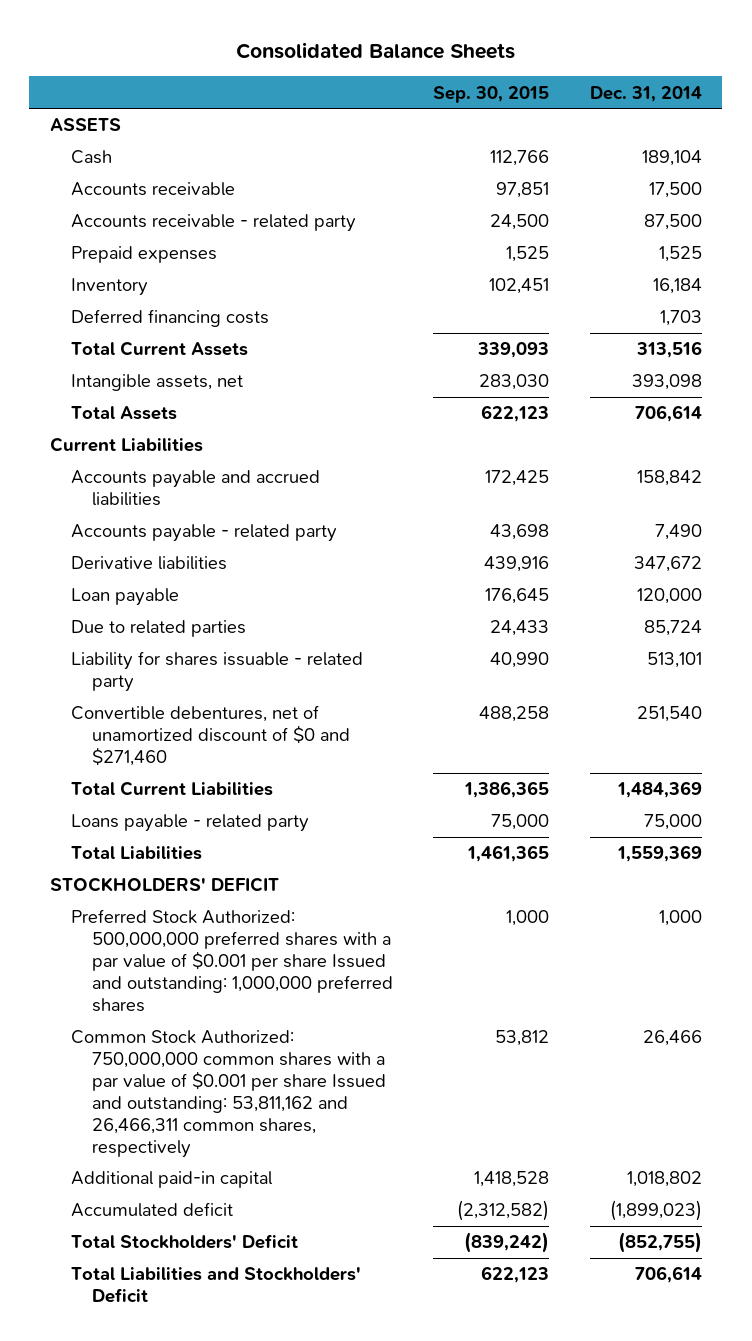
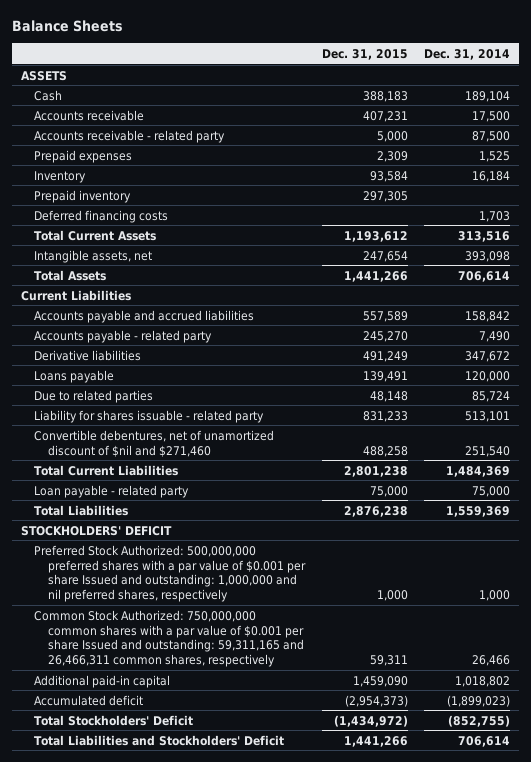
- Consolidated Balance Sheets
+ Balance Sheets
- | Sep. 30, 2015 | Dec. 31, 2014
+ | Dec. 31, 2015 | Dec. 31, 2014
+ Prepaid inventory | 297,305 |
- Loan payable | 176,645 | 120,000
+ Loans payable | 139,491 | 120,000
- Convertible debentures, net of unamortized discount of $0 and $271,460 | 488,258 | 251,540
+ Convertible debentures, net of unamortized discount of $nil and $271,460 | 488,258 | 251,540
- Loans payable - related party | 75,000 | 75,000
+ Loan payable - related party | 75,000 | 75,000
- Preferred Stock Authorized: 500,000,000 preferred shares with a par value of $0.001 per share Issued and outstanding: 1,000,000 preferred shares | 1,000 | 1,000
- Common Stock Authorized: 750,000,000 common shares with a par value of $0.001 per share Issued and outstanding: 53,811,162 and 26,466,311 common shares, respectively | 53,812 | 26,466
+ Preferred Stock Authorized: 500,000,000 preferred shares with a par value of $0.001 per share Issued and outstanding: 1,000,000 and nil preferred shares, respectively | 1,000 | 1,000
+ Common Stock Authorized: 750,000,000 common shares with a par value of $0.001 per share Issued and outstanding: 59,311,165 and 26,466,311 common shares, respectively | 59,311 | 26,466

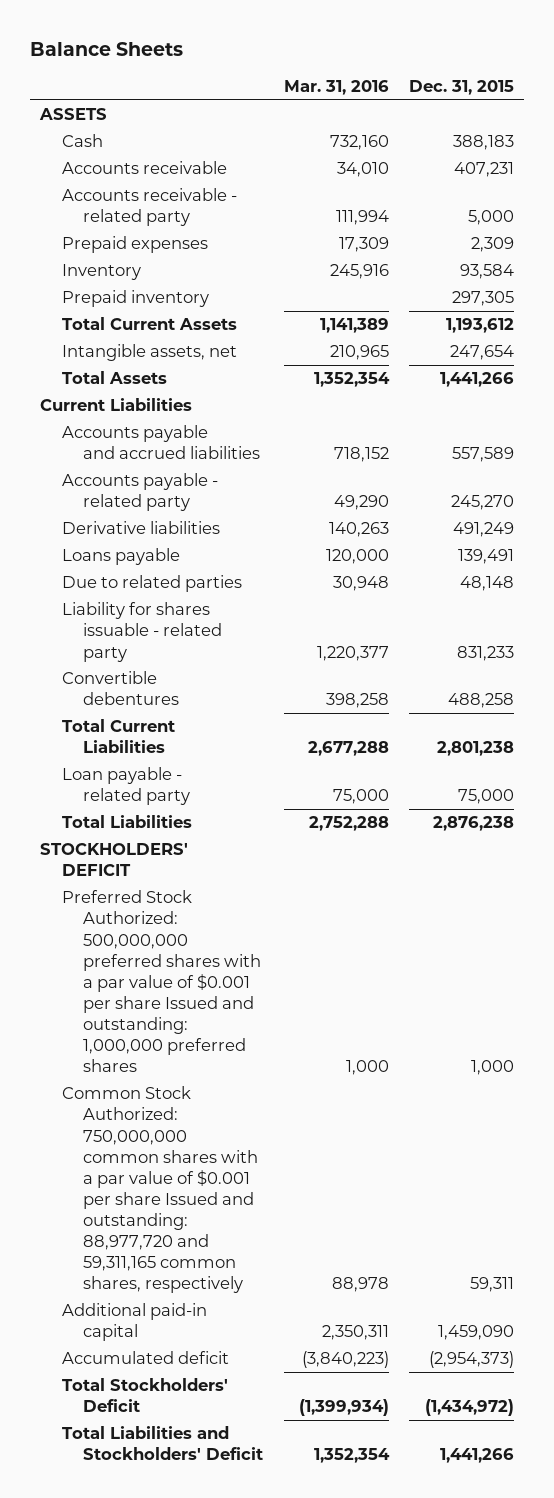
- | Dec. 31, 2015 | Dec. 31, 2014
+ | Mar. 31, 2016 | Dec. 31, 2015
- Deferred financing costs | | 1,703
- Convertible debentures, net of unamortized discount of $nil and $271,460 | 488,258 | 251,540
+ Convertible debentures | 398,258 | 488,258
- Preferred Stock Authorized: 500,000,000 preferred shares with a par value of $0.001 per share Issued and outstanding: 1,000,000 and nil preferred shares, respectively | 1,000 | 1,000
- Common Stock Authorized: 750,000,000 common shares with a par value of $0.001 per share Issued and outstanding: 59,311,165 and 26,466,311 common shares, respectively | 59,311 | 26,466
+ Preferred Stock Authorized: 500,000,000 preferred shares with a par value of $0.001 per share Issued and outstanding: 1,000,000 preferred shares | 1,000 | 1,000
+ Common Stock Authorized: 750,000,000 common shares with a par value of $0.001 per share Issued and outstanding: 88,977,720 and 59,311,165 common shares, respectively | 88,978 | 59,311

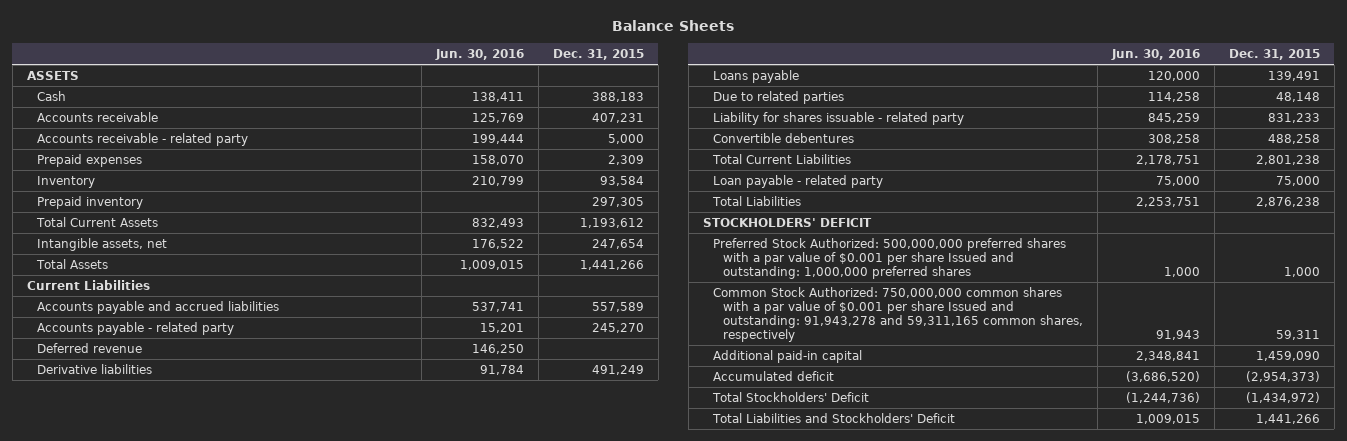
- | Mar. 31, 2016 | Dec. 31, 2015
+ | Jun. 30, 2016 | Dec. 31, 2015
+ Deferred revenue | 146,250 |
- Common Stock Authorized: 750,000,000 common shares with a par value of $0.001 per share Issued and outstanding: 88,977,720 and 59,311,165 common shares, respectively | 88,978 | 59,311
+ Common Stock Authorized: 750,000,000 common shares with a par value of $0.001 per share Issued and outstanding: 91,943,278 and 59,311,165 common shares, respectively | 91,943 | 59,311

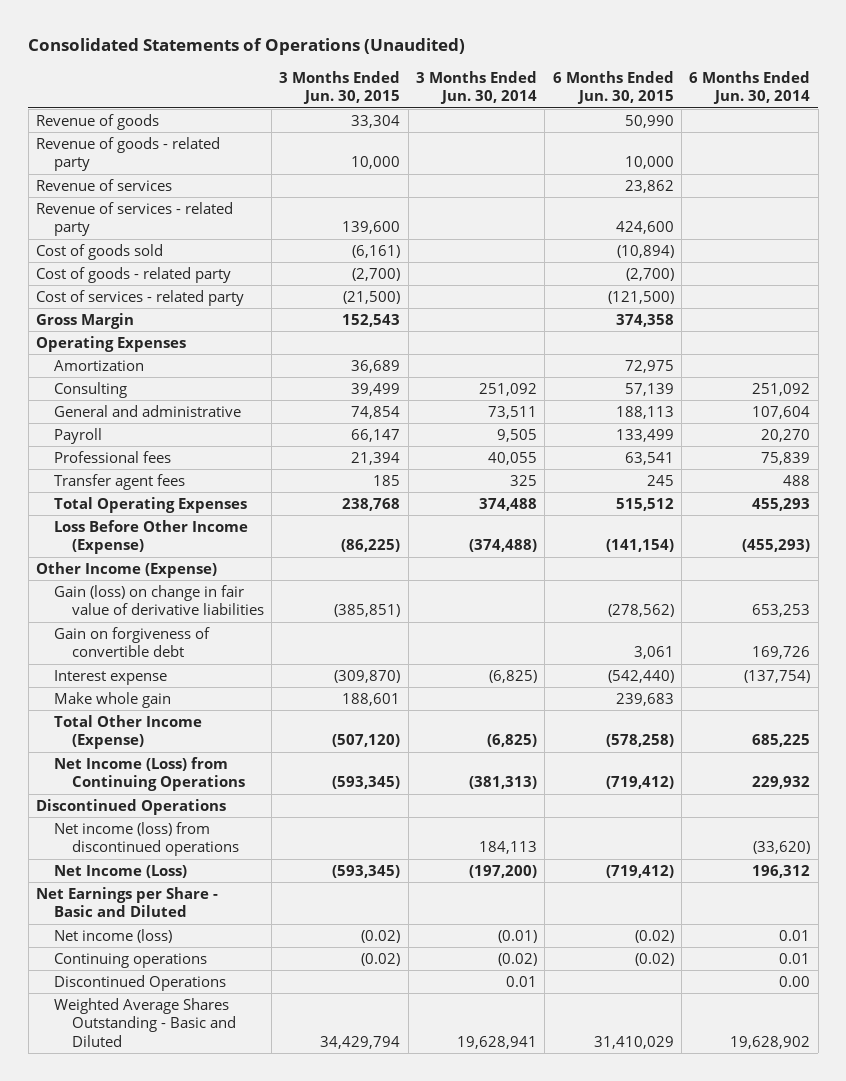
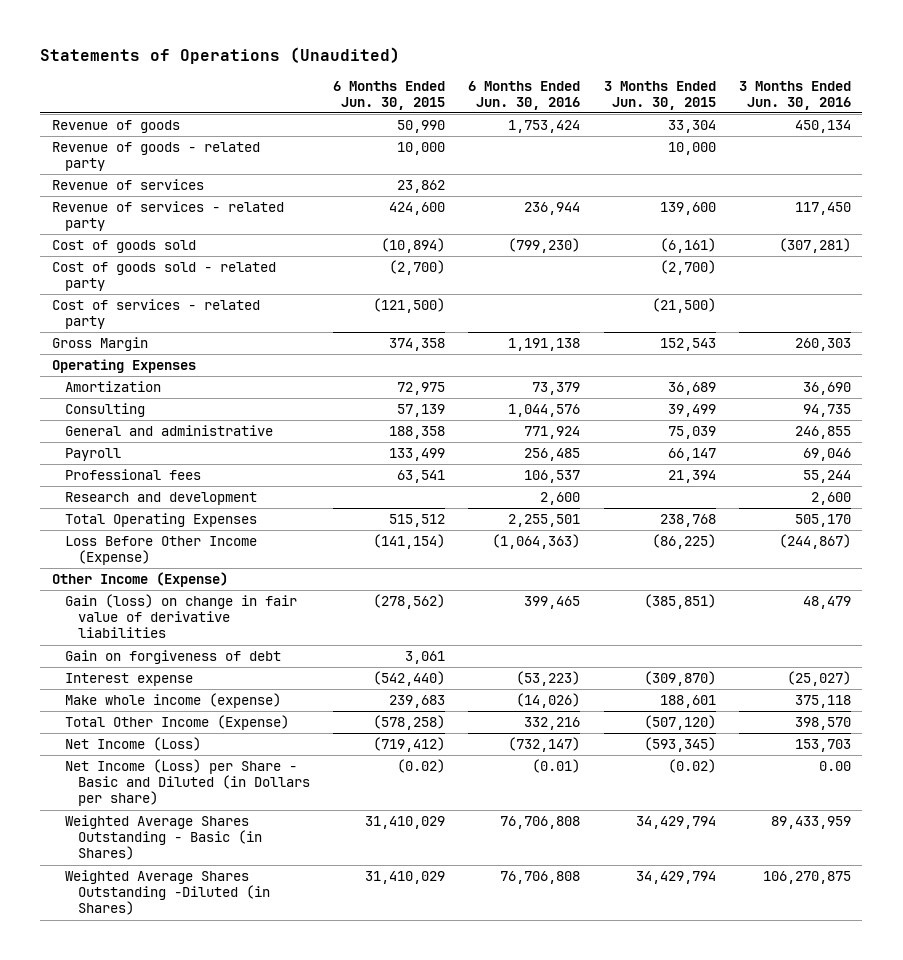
- Consolidated Statements of Operations (Unaudited)
+ Statements of Operations (Unaudited)
- | 3 Months Ended Jun. 30, 2015 | 3 Months Ended Jun. 30, 2014 | 6 Months Ended Jun. 30, 2015 | 6 Months Ended Jun. 30, 2014
+ | 6 Months Ended Jun. 30, 2015 | 6 Months Ended Jun. 30, 2016 | 3 Months Ended Jun. 30, 2015 | 3 Months Ended Jun. 30, 2016
- Cost of goods - related party | (2,700) | | (2,700) |
+ Cost of goods sold - related party | (2,700) | | (2,700) |
- General and administrative | 74,854 | 73,511 | 188,113 | 107,604
+ General and administrative | 188,358 | 771,924 | 75,039 | 246,855
- Transfer agent fees | 185 | 325 | 245 | 488
+ Research and development | | 2,600 | | 2,600
- Gain on forgiveness of convertible debt | | | 3,061 | 169,726
+ Gain on forgiveness of debt | 3,061 | | |
- Make whole gain | 188,601 | | 239,683 |
+ Make whole income (expense) | 239,683 | (14,026) | 188,601 | 375,118
- Net Income (Loss) from Continuing Operations | (593,345) | (381,313) | (719,412) | 229,932
- Discontinued Operations
- Net income (loss) from discontinued operations | | 184,113 | | (33,620)
- Net Earnings per Share - Basic and Diluted
- Net income (loss) | (0.02) | (0.01) | (0.02) | 0.01
- Continuing operations | (0.02) | (0.02) | (0.02) | 0.01
- Discontinued Operations | | 0.01 | | 0.00
- Weighted Average Shares Outstanding - Basic and Diluted | 34,429,794 | 19,628,941 | 31,410,029 | 19,628,902
+ Net Income (Loss) per Share - Basic and Diluted (in Dollars per share) | (0.02) | (0.01) | (0.02) | 0.00
+ Weighted Average Shares Outstanding - Basic (in Shares) | 31,410,029 | 76,706,808 | 34,429,794 | 89,433,959
+ Weighted Average Shares Outstanding -Diluted (in Shares) | 31,410,029 | 76,706,808 | 34,429,794 | 106,270,875

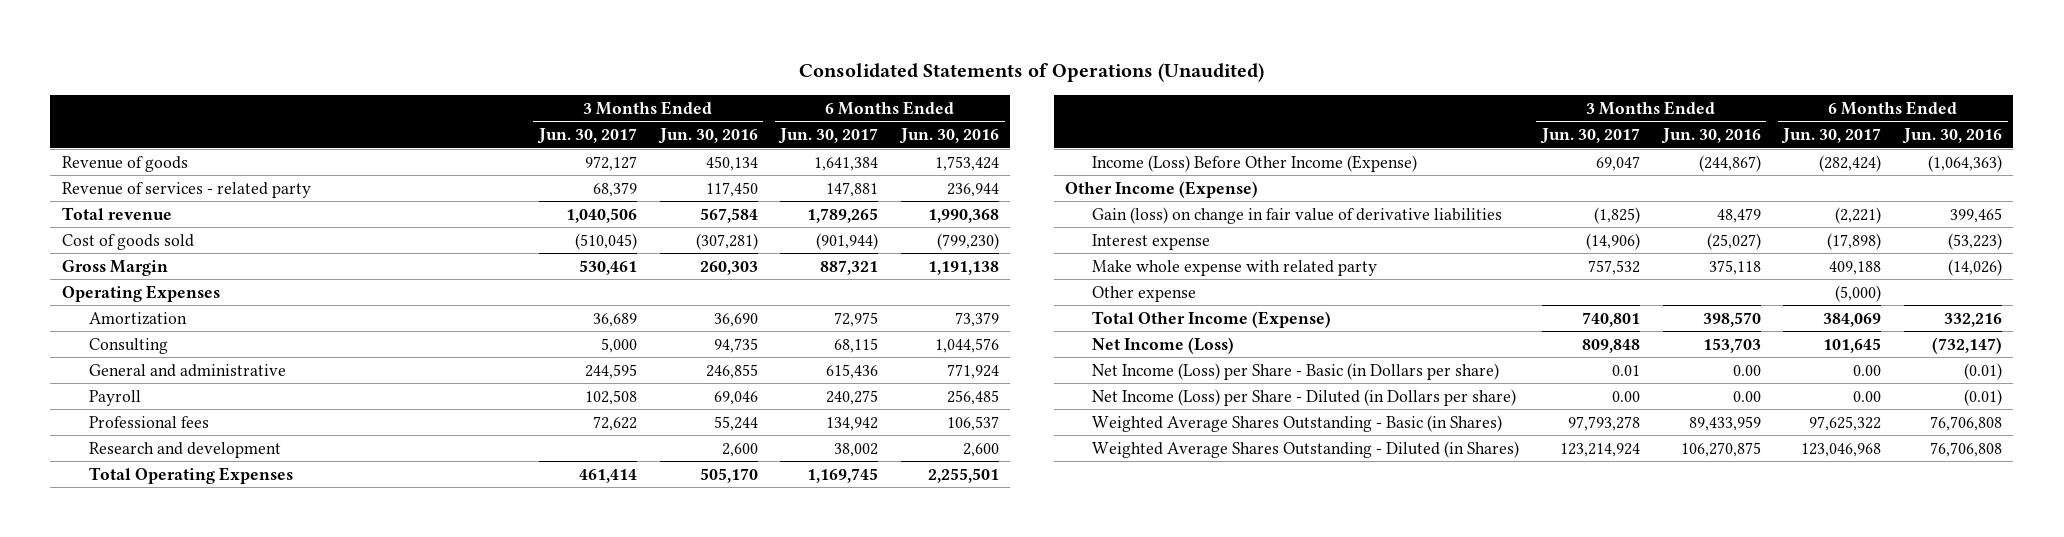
- Statements of Operations (Unaudited)
+ Consolidated Statements of Operations (Unaudited)
- | 6 Months Ended Jun. 30, 2015 | 6 Months Ended Jun. 30, 2016 | 3 Months Ended Jun. 30, 2015 | 3 Months Ended Jun. 30, 2016
+ | 3 Months Ended Jun. 30, 2017 | 3 Months Ended Jun. 30, 2016 | 6 Months Ended Jun. 30, 2017 | 6 Months Ended Jun. 30, 2016
- Revenue of goods - related party | 10,000 | | 10,000 |
- Revenue of services | 23,862 | | |
+ Total revenue | 1,040,506 | 567,584 | 1,789,265 | 1,990,368
- Cost of goods sold - related party | (2,700) | | (2,700) |
- Cost of services - related party | (121,500) | | (21,500) |
- Loss Before Other Income (Expense) | (141,154) | (1,064,363) | (86,225) | (244,867)
+ Income (Loss) Before Other Income (Expense) | 69,047 | (244,867) | (282,424) | (1,064,363)
- Gain on forgiveness of debt | 3,061 | | |
- Make whole income (expense) | 239,683 | (14,026) | 188,601 | 375,118
+ Make whole expense with related party | 757,532 | 375,118 | 409,188 | (14,026)
+ Other expense | | | (5,000) |
- Net Income (Loss) per Share - Basic and Diluted (in Dollars per share) | (0.02) | (0.01) | (0.02) | 0.00
+ Net Income (Loss) per Share - Basic (in Dollars per share) | 0.01 | 0.00 | 0.00 | (0.01)
+ Net Income (Loss) per Share - Diluted (in Dollars per share) | 0.00 | 0.00 | 0.00 | (0.01)
- Weighted Average Shares Outstanding -Diluted (in Shares) | 31,410,029 | 76,706,808 | 34,429,794 | 106,270,875
+ Weighted Average Shares Outstanding - Diluted (in Shares) | 123,214,924 | 106,270,875 | 123,046,968 | 76,706,808

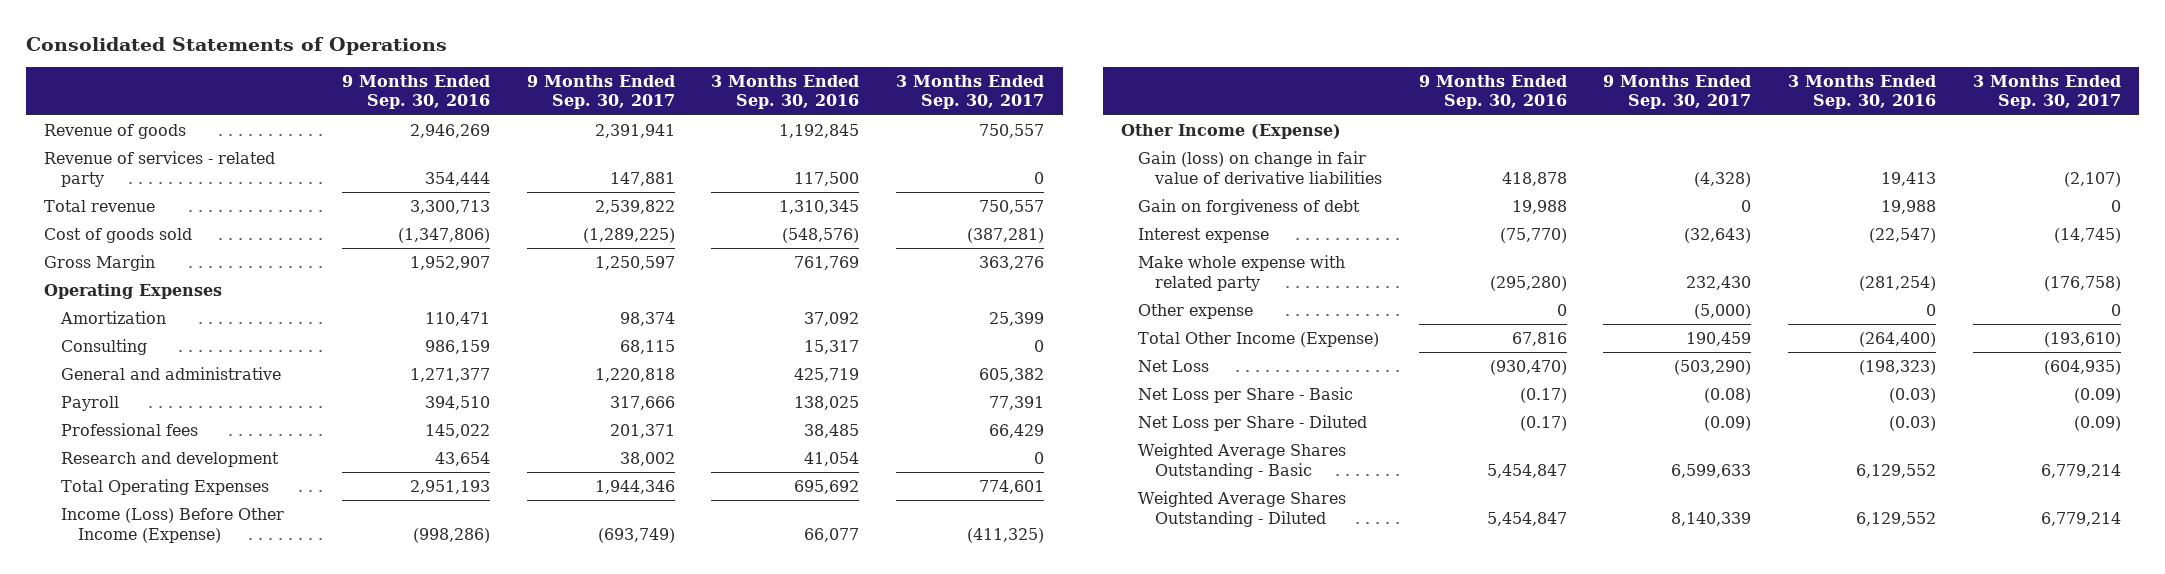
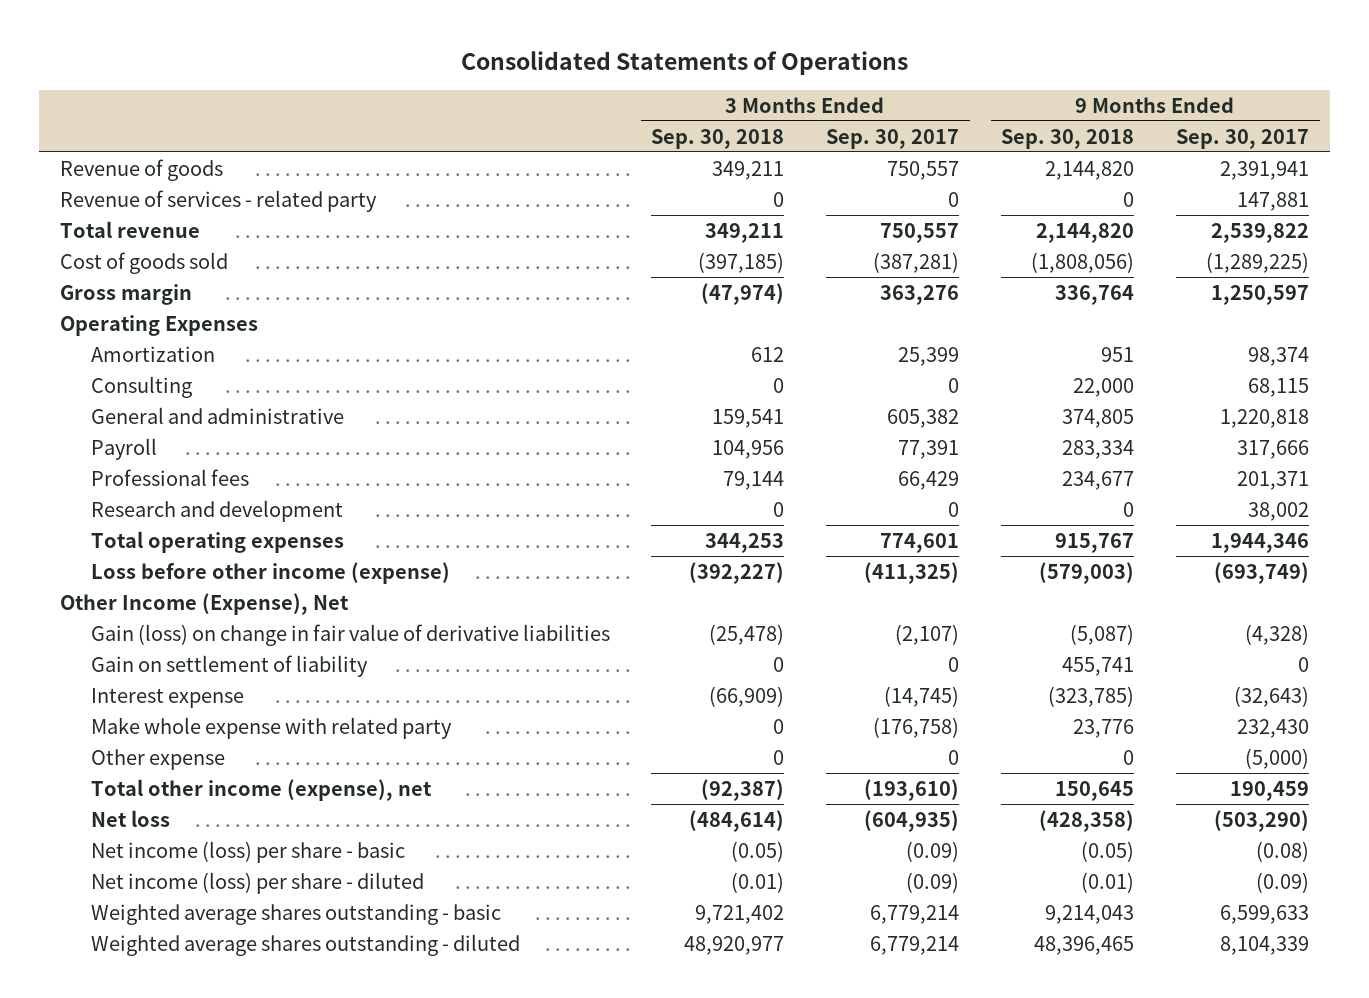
- | 9 Months Ended Sep. 30, 2016 | 9 Months Ended Sep. 30, 2017 | 3 Months Ended Sep. 30, 2016 | 3 Months Ended Sep. 30, 2017
+ | 3 Months Ended Sep. 30, 2018 | 3 Months Ended Sep. 30, 2017 | 9 Months Ended Sep. 30, 2018 | 9 Months Ended Sep. 30, 2017
- Gross Margin | 1,952,907 | 1,250,597 | 761,769 | 363,276
+ Gross margin | (47,974) | 363,276 | 336,764 | 1,250,597
- Total Operating Expenses | 2,951,193 | 1,944,346 | 695,692 | 774,601
- Income (Loss) Before Other Income (Expense) | (998,286) | (693,749) | 66,077 | (411,325)
- Other Income (Expense)
+ Total operating expenses | 344,253 | 774,601 | 915,767 | 1,944,346
+ Loss before other income (expense) | (392,227) | (411,325) | (579,003) | (693,749)
+ Other Income (Expense), Net
- Gain on forgiveness of debt | 19,988 | 0 | 19,988 | 0
+ Gain on settlement of liability | 0 | 0 | 455,741 | 0
- Total Other Income (Expense) | 67,816 | 190,459 | (264,400) | (193,610)
- Net Loss | (930,470) | (503,290) | (198,323) | (604,935)
- Net Loss per Share - Basic | (0.17) | (0.08) | (0.03) | (0.09)
- Net Loss per Share - Diluted | (0.17) | (0.09) | (0.03) | (0.09)
- Weighted Average Shares Outstanding - Basic | 5,454,847 | 6,599,633 | 6,129,552 | 6,779,214
- Weighted Average Shares Outstanding - Diluted | 5,454,847 | 8,140,339 | 6,129,552 | 6,779,214
+ Total other income (expense), net | (92,387) | (193,610) | 150,645 | 190,459
+ Net loss | (484,614) | (604,935) | (428,358) | (503,290)
+ Net income (loss) per share - basic | (0.05) | (0.09) | (0.05) | (0.08)
+ Net income (loss) per share - diluted | (0.01) | (0.09) | (0.01) | (0.09)
+ Weighted average shares outstanding - basic | 9,721,402 | 6,779,214 | 9,214,043 | 6,599,633
+ Weighted average shares outstanding - diluted | 48,920,977 | 6,779,214 | 48,396,465 | 8,104,339

